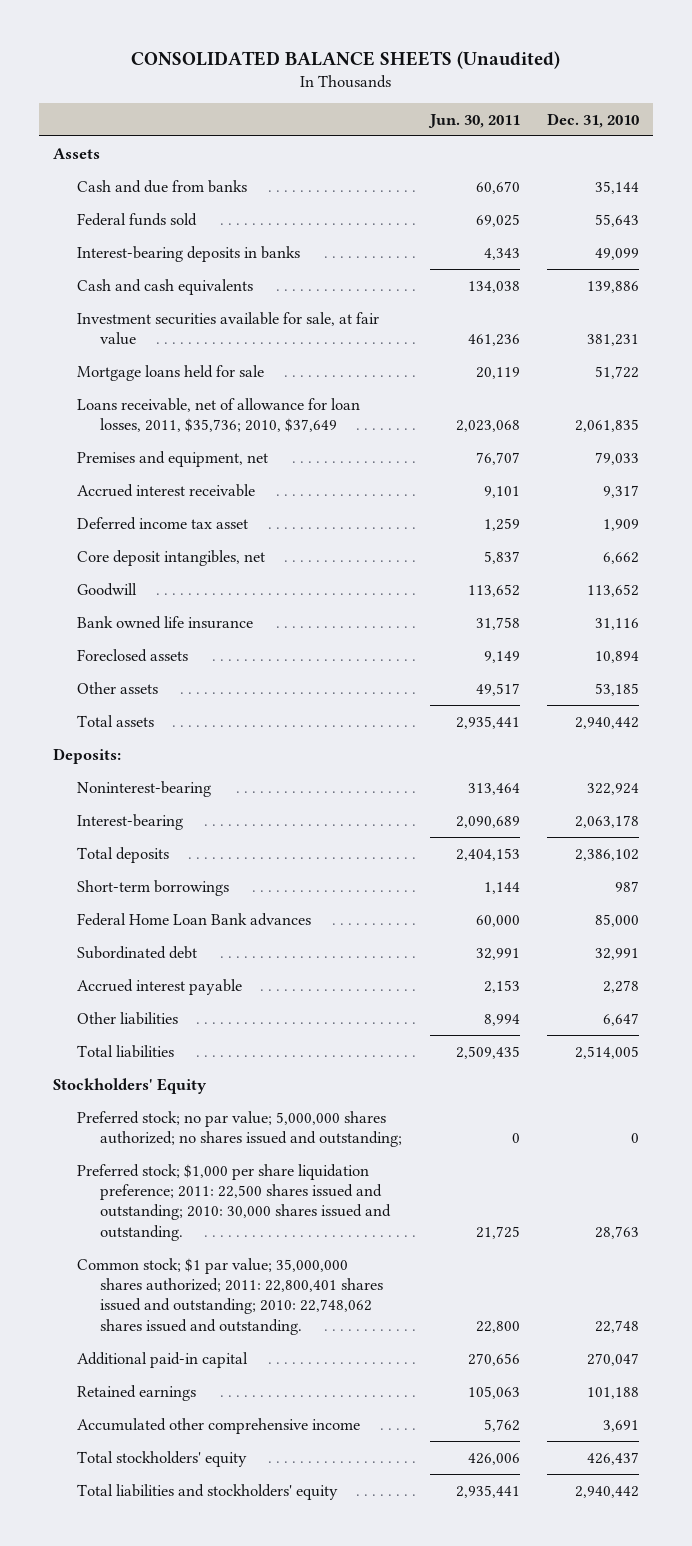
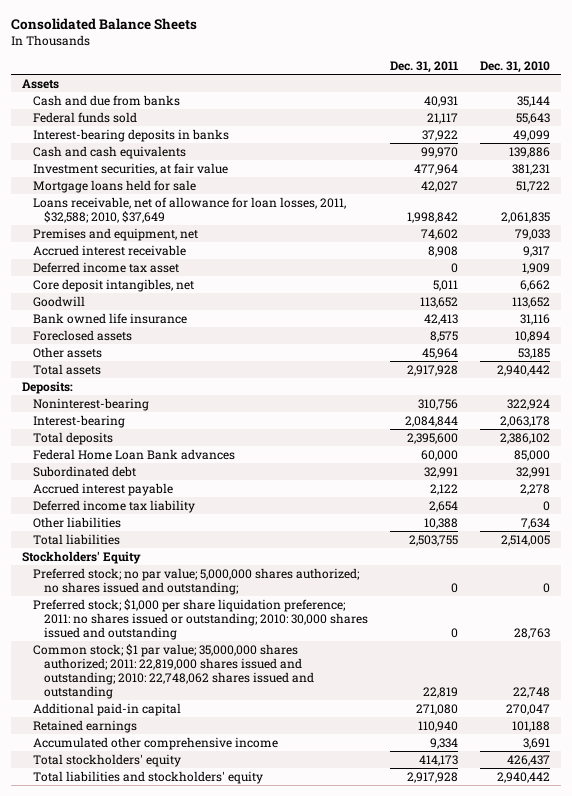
- CONSOLIDATED BALANCE SHEETS (Unaudited)
+ Consolidated Balance Sheets
- | Jun. 30, 2011 | Dec. 31, 2010
+ | Dec. 31, 2011 | Dec. 31, 2010
- Investment securities available for sale, at fair value | 461,236 | 381,231
+ Investment securities, at fair value | 477,964 | 381,231
- Loans receivable, net of allowance for loan losses, 2011, $35,736; 2010, $37,649 | 2,023,068 | 2,061,835
+ Loans receivable, net of allowance for loan losses, 2011, $32,588; 2010, $37,649 | 1,998,842 | 2,061,835
- Short-term borrowings | 1,144 | 987
- Other liabilities | 8,994 | 6,647
+ Deferred income tax liability | 2,654 | 0
+ Other liabilities | 10,388 | 7,634
- Preferred stock; $1,000 per share liquidation preference; 2011: 22,500 shares issued and outstanding; 2010: 30,000 shares issued and outstanding. | 21,725 | 28,763
- Common stock; $1 par value; 35,000,000 shares authorized; 2011: 22,800,401 shares issued and outstanding; 2010: 22,748,062 shares issued and outstanding. | 22,800 | 22,748
+ Preferred stock; $1,000 per share liquidation preference; 2011: no shares issued or outstanding; 2010: 30,000 shares issued and outstanding | 0 | 28,763
+ Common stock; $1 par value; 35,000,000 shares authorized; 2011: 22,819,000 shares issued and outstanding; 2010: 22,748,062 shares issued and outstanding | 22,819 | 22,748

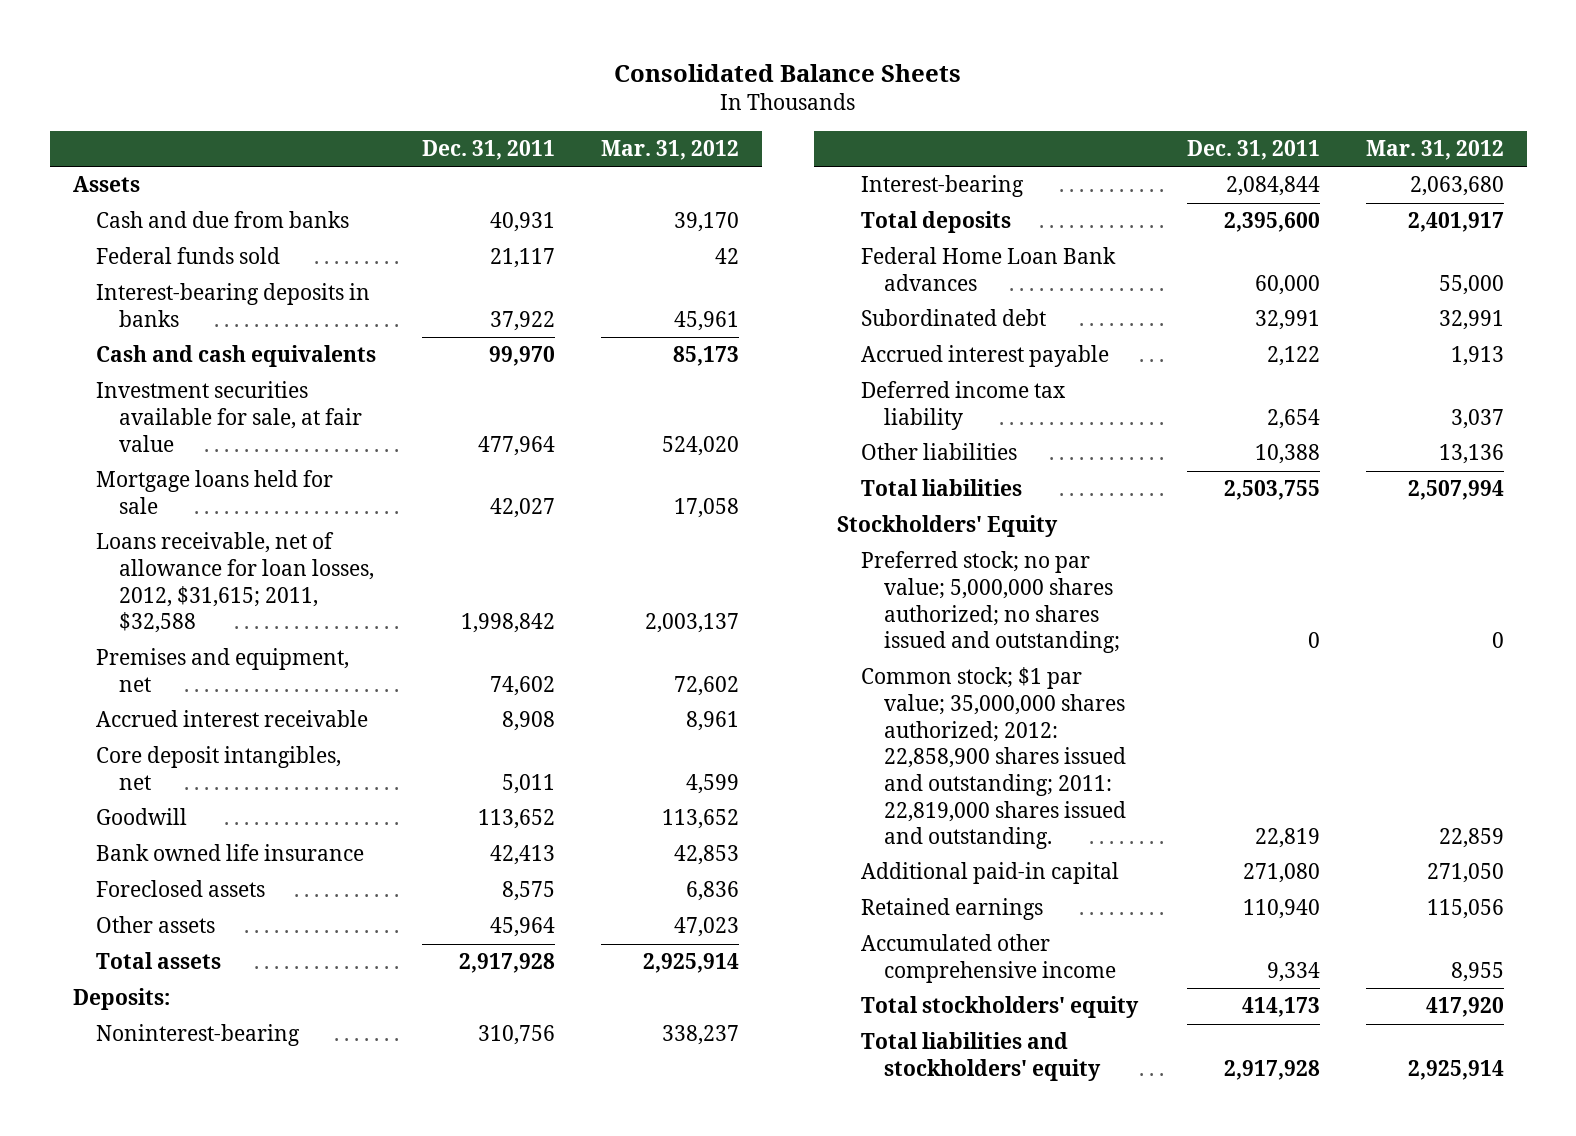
- | Dec. 31, 2011 | Dec. 31, 2010
+ | Dec. 31, 2011 | Mar. 31, 2012
- Investment securities, at fair value | 477,964 | 381,231
+ Investment securities available for sale, at fair value | 477,964 | 524,020
- Loans receivable, net of allowance for loan losses, 2011, $32,588; 2010, $37,649 | 1,998,842 | 2,061,835
+ Loans receivable, net of allowance for loan losses, 2012, $31,615; 2011, $32,588 | 1,998,842 | 2,003,137
- Deferred income tax asset | 0 | 1,909
- Preferred stock; $1,000 per share liquidation preference; 2011: no shares issued or outstanding; 2010: 30,000 shares issued and outstanding | 0 | 28,763
- Common stock; $1 par value; 35,000,000 shares authorized; 2011: 22,819,000 shares issued and outstanding; 2010: 22,748,062 shares issued and outstanding | 22,819 | 22,748
+ Common stock; $1 par value; 35,000,000 shares authorized; 2012: 22,858,900 shares issued and outstanding; 2011: 22,819,000 shares issued and outstanding. | 22,819 | 22,859

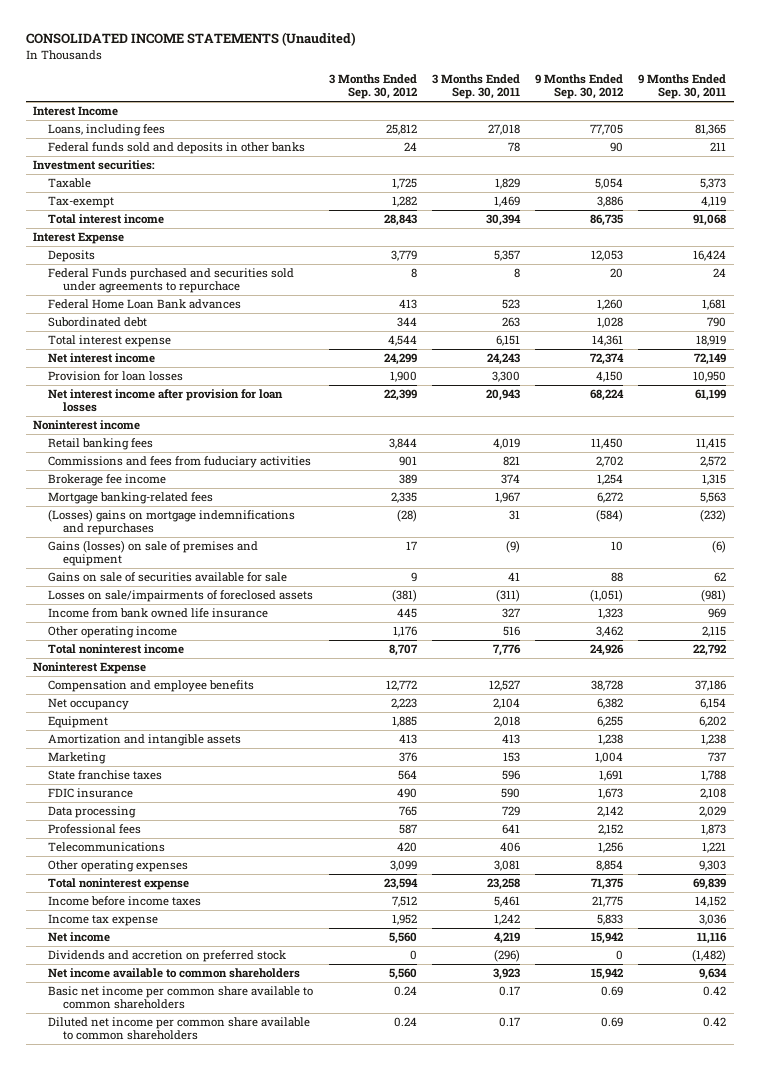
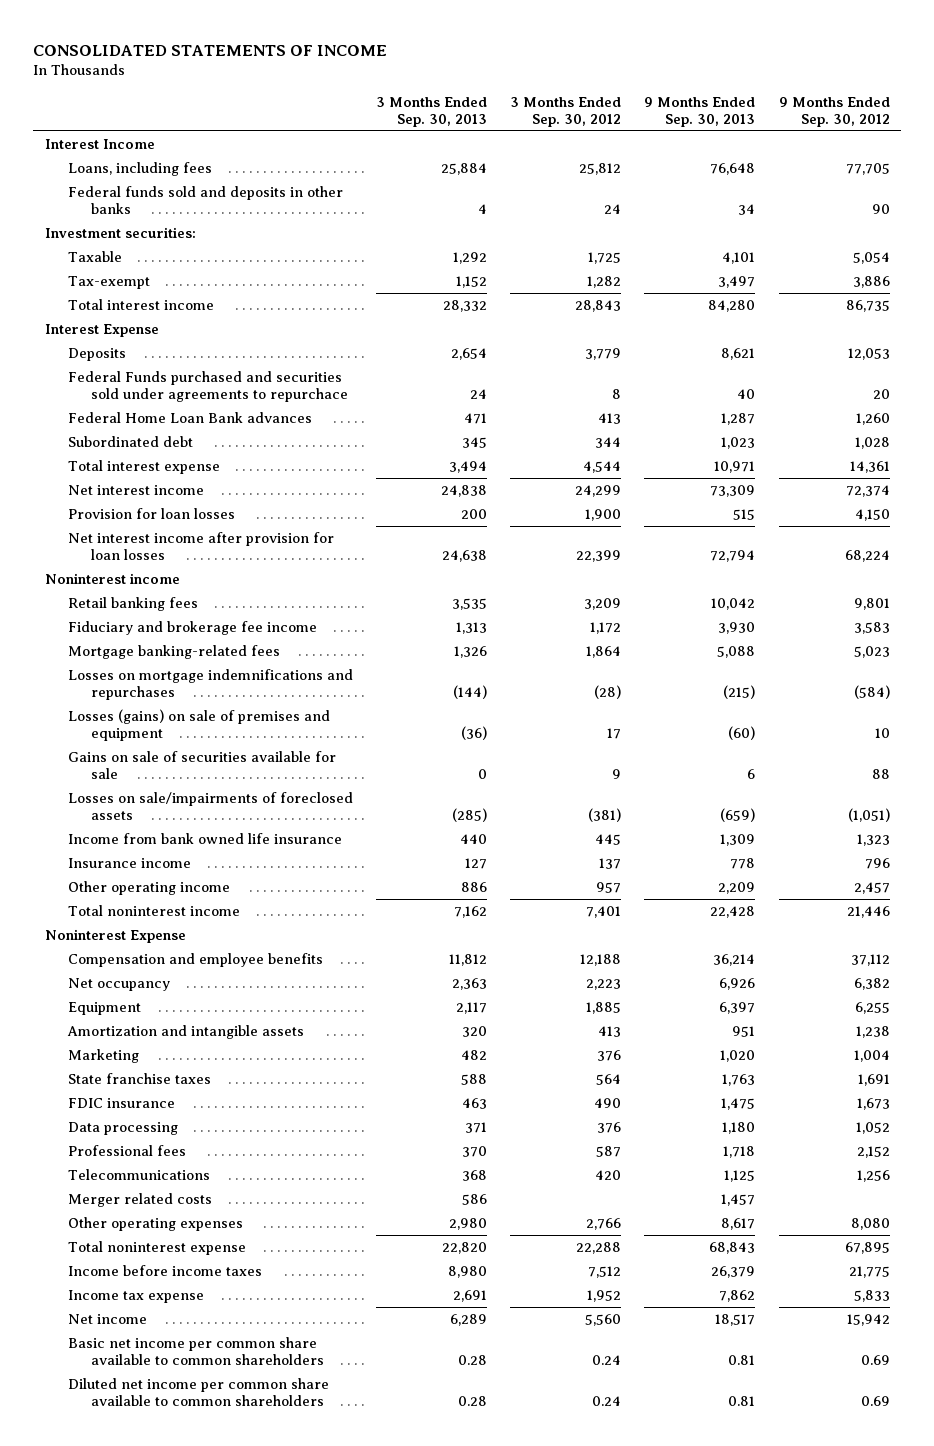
- CONSOLIDATED INCOME STATEMENTS (Unaudited)
+ CONSOLIDATED STATEMENTS OF INCOME
- | 3 Months Ended Sep. 30, 2012 | 3 Months Ended Sep. 30, 2011 | 9 Months Ended Sep. 30, 2012 | 9 Months Ended Sep. 30, 2011
+ | 3 Months Ended Sep. 30, 2013 | 3 Months Ended Sep. 30, 2012 | 9 Months Ended Sep. 30, 2013 | 9 Months Ended Sep. 30, 2012
- Retail banking fees | 3,844 | 4,019 | 11,450 | 11,415
- Commissions and fees from fuduciary activities | 901 | 821 | 2,702 | 2,572
- Brokerage fee income | 389 | 374 | 1,254 | 1,315
- Mortgage banking-related fees | 2,335 | 1,967 | 6,272 | 5,563
- (Losses) gains on mortgage indemnifications and repurchases | (28) | 31 | (584) | (232)
- Gains (losses) on sale of premises and equipment | 17 | (9) | 10 | (6)
+ Retail banking fees | 3,535 | 3,209 | 10,042 | 9,801
+ Fiduciary and brokerage fee income | 1,313 | 1,172 | 3,930 | 3,583
+ Mortgage banking-related fees | 1,326 | 1,864 | 5,088 | 5,023
+ Losses on mortgage indemnifications and repurchases | (144) | (28) | (215) | (584)
+ Losses (gains) on sale of premises and equipment | (36) | 17 | (60) | 10
- Other operating income | 1,176 | 516 | 3,462 | 2,115
- Total noninterest income | 8,707 | 7,776 | 24,926 | 22,792
+ Insurance income | 127 | 137 | 778 | 796
+ Other operating income | 886 | 957 | 2,209 | 2,457
+ Total noninterest income | 7,162 | 7,401 | 22,428 | 21,446
- Compensation and employee benefits | 12,772 | 12,527 | 38,728 | 37,186
+ Compensation and employee benefits | 11,812 | 12,188 | 36,214 | 37,112
- Data processing | 765 | 729 | 2,142 | 2,029
+ Data processing | 371 | 376 | 1,180 | 1,052
- Other operating expenses | 3,099 | 3,081 | 8,854 | 9,303
- Total noninterest expense | 23,594 | 23,258 | 71,375 | 69,839
+ Merger related costs | 586 | | 1,457 |
+ Other operating expenses | 2,980 | 2,766 | 8,617 | 8,080
+ Total noninterest expense | 22,820 | 22,288 | 68,843 | 67,895
- Dividends and accretion on preferred stock | 0 | (296) | 0 | (1,482)
- Net income available to common shareholders | 5,560 | 3,923 | 15,942 | 9,634

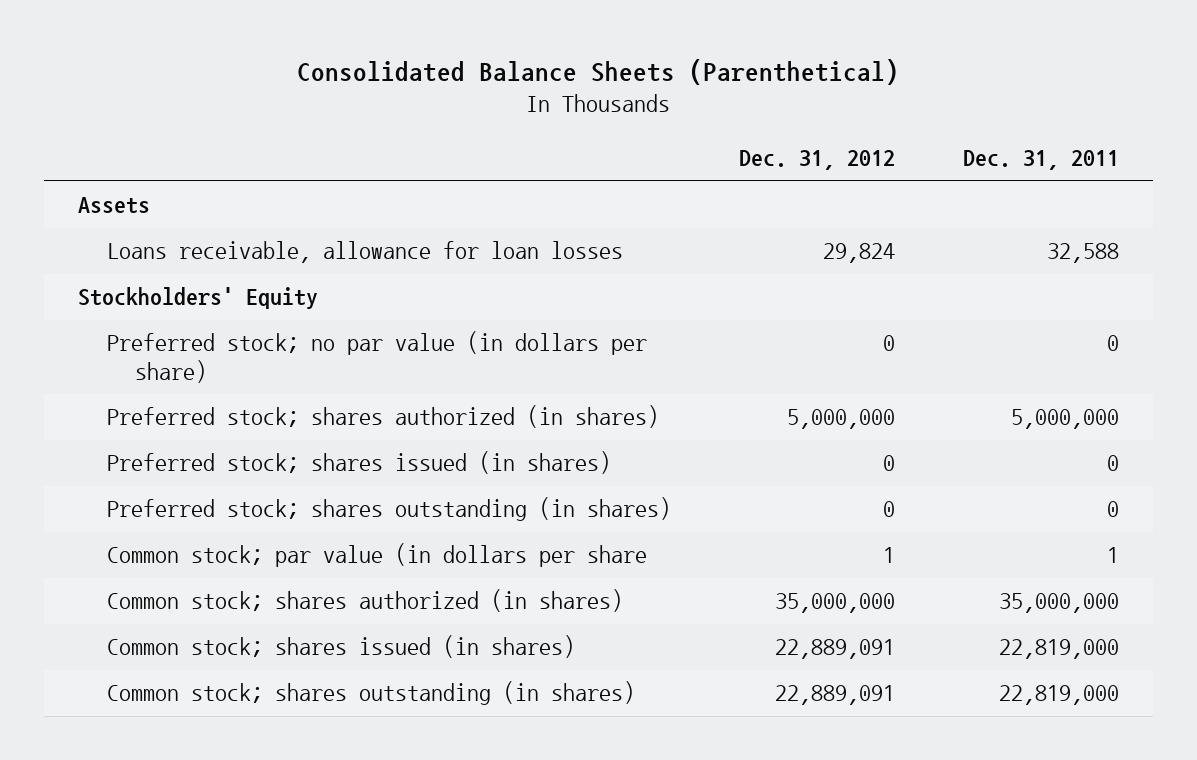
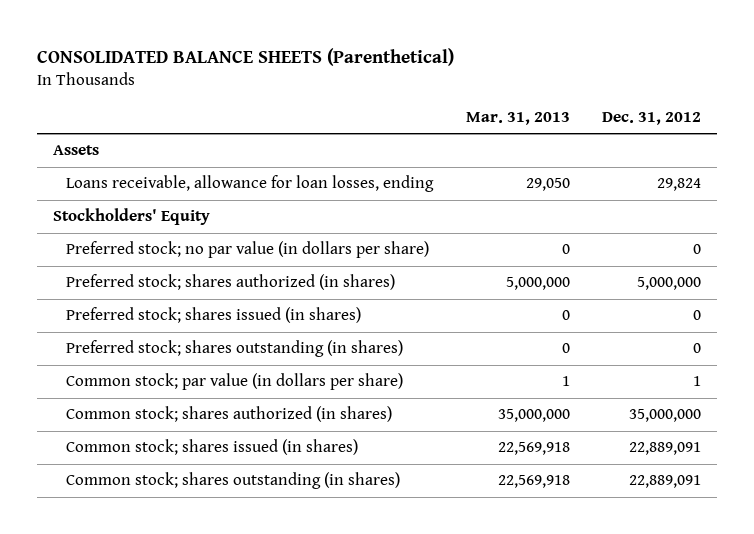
- Consolidated Balance Sheets (Parenthetical)
+ CONSOLIDATED BALANCE SHEETS (Parenthetical)
- | Dec. 31, 2012 | Dec. 31, 2011
+ | Mar. 31, 2013 | Dec. 31, 2012
- Loans receivable, allowance for loan losses | 29,824 | 32,588
+ Loans receivable, allowance for loan losses, ending | 29,050 | 29,824
- Common stock; par value (in dollars per share | 1 | 1
+ Common stock; par value (in dollars per share) | 1 | 1

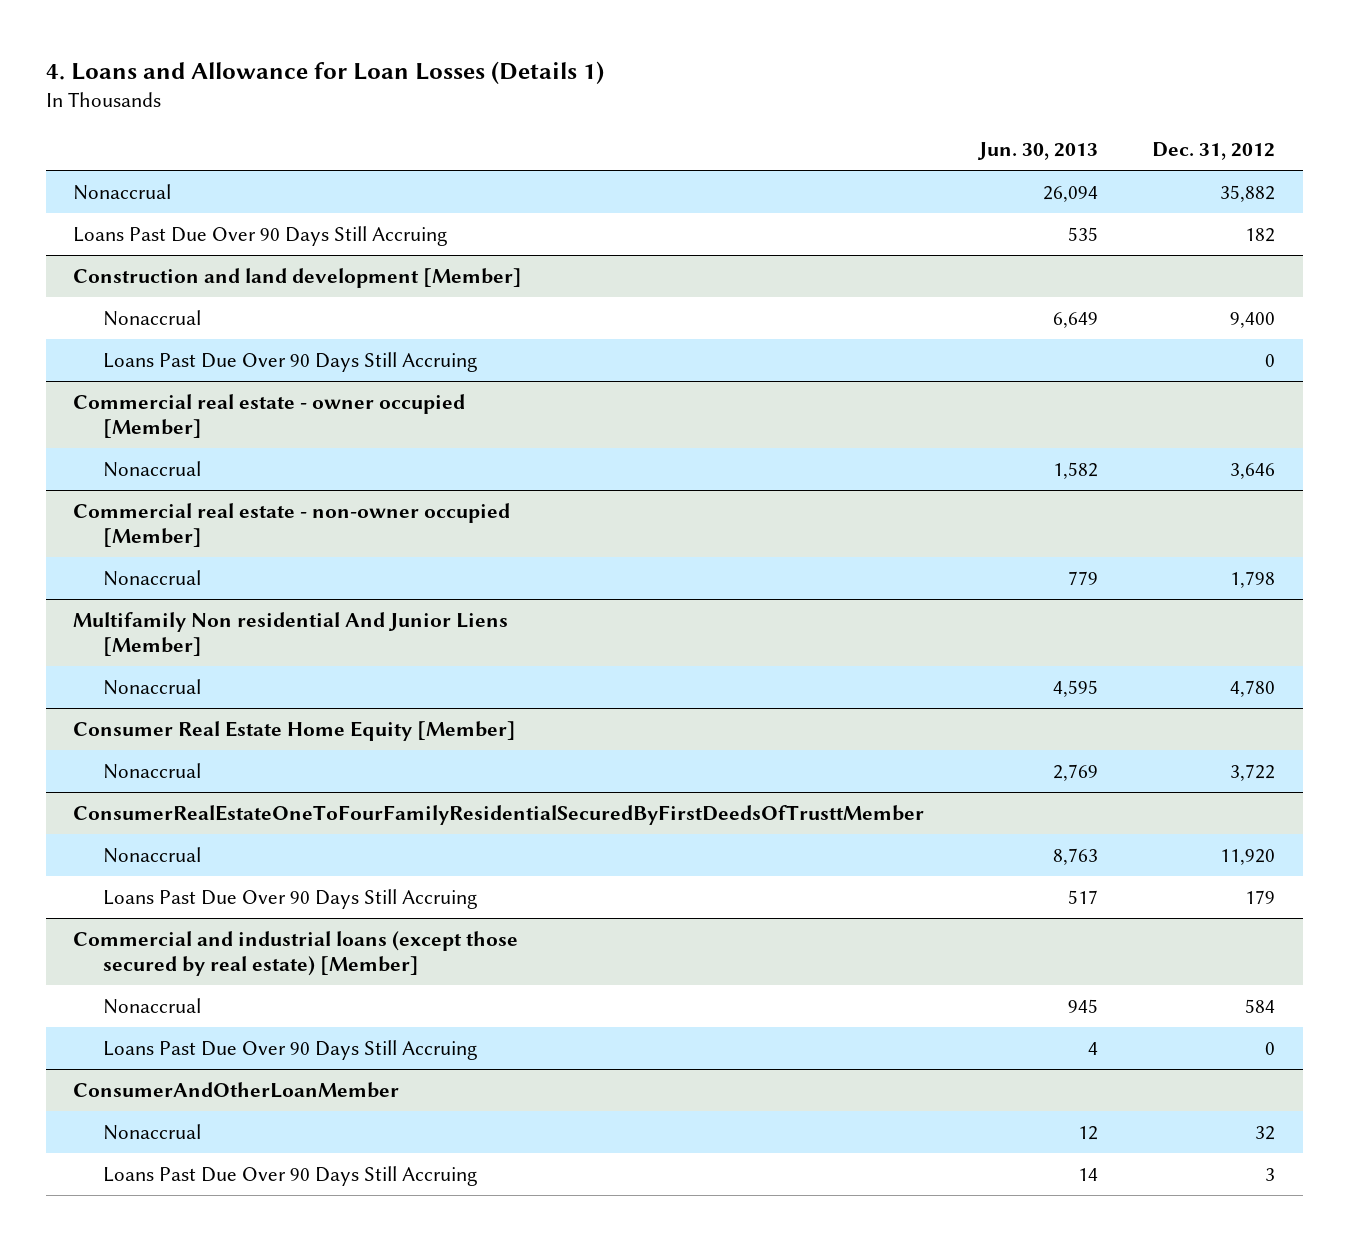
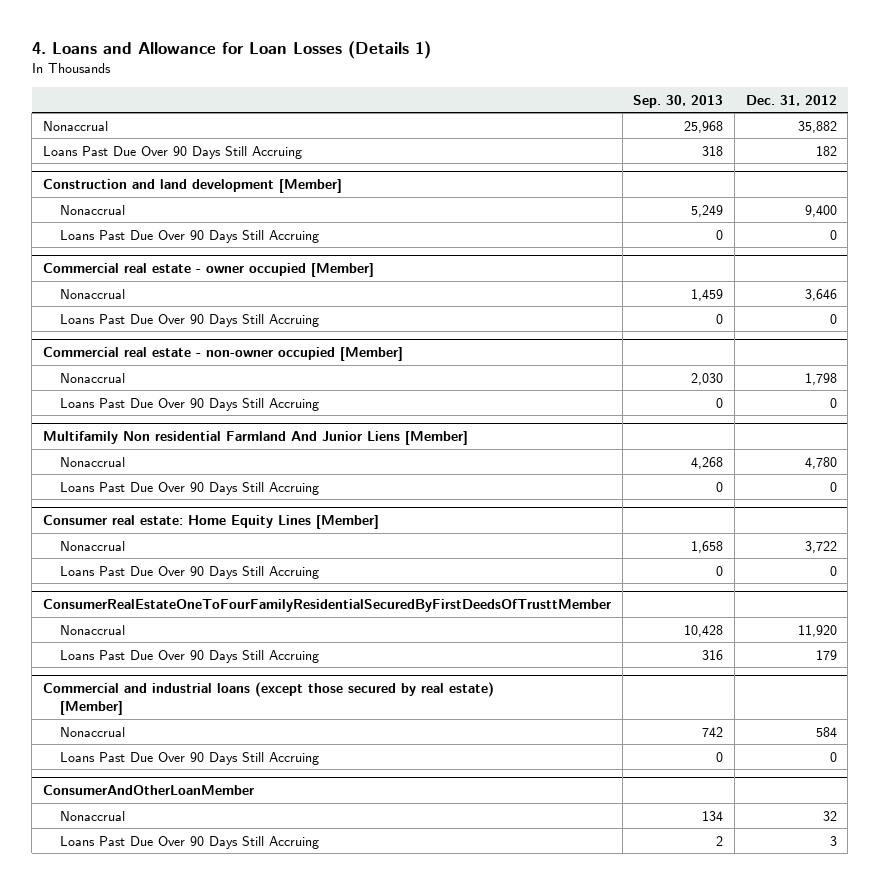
- | Jun. 30, 2013 | Dec. 31, 2012
+ | Sep. 30, 2013 | Dec. 31, 2012
@ Commercial real estate - owner occupied [Member]
+ Loans Past Due Over 90 Days Still Accruing | 0 | 0
- Multifamily Non residential And Junior Liens [Member]
@ Commercial real estate - non-owner occupied [Member]
+ Loans Past Due Over 90 Days Still Accruing | 0 | 0
+ Multifamily Non residential Farmland And Junior Liens [Member]
- Consumer Real Estate Home Equity [Member]
+ Loans Past Due Over 90 Days Still Accruing | 0 | 0
+ Consumer real estate: Home Equity Lines [Member]
+ Loans Past Due Over 90 Days Still Accruing | 0 | 0

